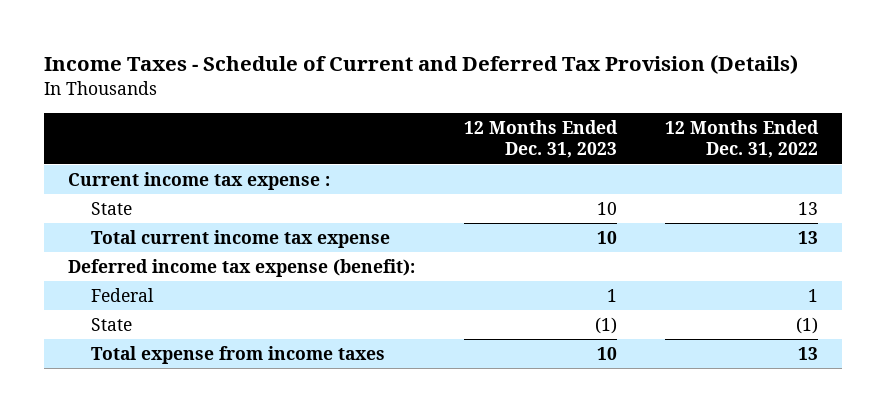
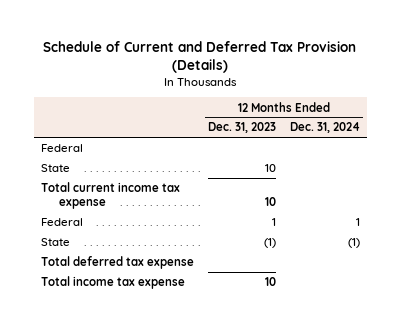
- Income Taxes - Schedule of Current and Deferred Tax Provision (Details)
+ Schedule of Current and Deferred Tax Provision (Details)
- | 12 Months Ended Dec. 31, 2023 | 12 Months Ended Dec. 31, 2022
+ | 12 Months Ended Dec. 31, 2023 | 12 Months Ended Dec. 31, 2024
- Current income tax expense :
+ Federal
- Deferred income tax expense (benefit):
- Total expense from income taxes | 10 | 13
+ Total deferred tax expense
+ Total income tax expense | 10 |

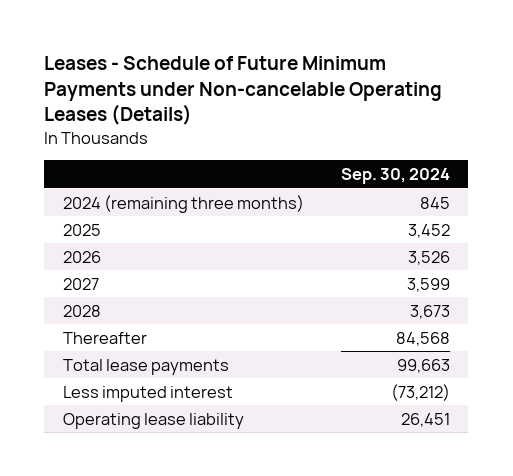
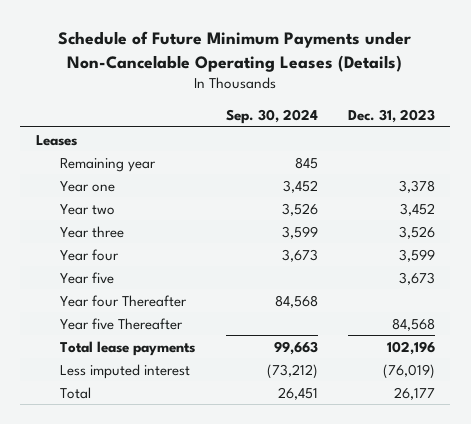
- Leases - Schedule of Future Minimum Payments under Non-cancelable Operating Leases (Details)
+ Schedule of Future Minimum Payments under Non-Cancelable Operating Leases (Details)
- | Sep. 30, 2024
+ | Sep. 30, 2024 | Dec. 31, 2023
- 2024 (remaining three months) | 845
- 2025 | 3,452
- 2026 | 3,526
- 2027 | 3,599
- 2028 | 3,673
- Thereafter | 84,568
+ Leases
+ Remaining year | 845 |
+ Year one | 3,452 | 3,378
+ Year two | 3,526 | 3,452
+ Year three | 3,599 | 3,526
+ Year four | 3,673 | 3,599
+ Year five | | 3,673
+ Year four Thereafter | 84,568 |
+ Year five Thereafter | | 84,568
- Operating lease liability | 26,451
+ Total | 26,451 | 26,177

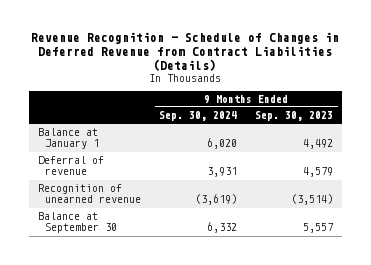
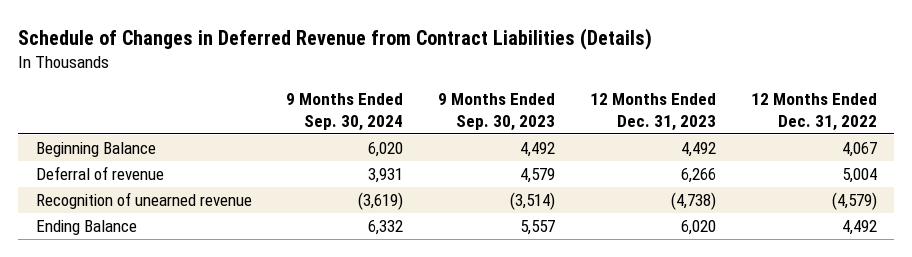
- Revenue Recognition - Schedule of Changes in Deferred Revenue from Contract Liabilities (Details)
+ Schedule of Changes in Deferred Revenue from Contract Liabilities (Details)
- | 9 Months Ended Sep. 30, 2024 | 9 Months Ended Sep. 30, 2023
+ | 9 Months Ended Sep. 30, 2024 | 9 Months Ended Sep. 30, 2023 | 12 Months Ended Dec. 31, 2023 | 12 Months Ended Dec. 31, 2022
- Balance at January 1 | 6,020 | 4,492
+ Beginning Balance | 6,020 | 4,492 | 4,492 | 4,067
- Balance at September 30 | 6,332 | 5,557
+ Ending Balance | 6,332 | 5,557 | 6,020 | 4,492

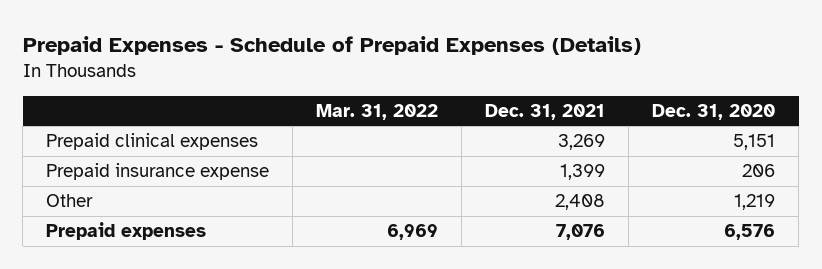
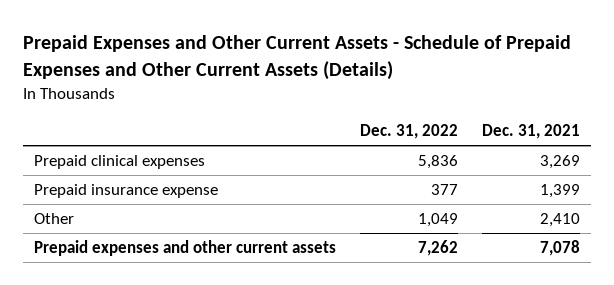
- Prepaid Expenses - Schedule of Prepaid Expenses (Details)
+ Prepaid Expenses and Other Current Assets - Schedule of Prepaid Expenses and Other Current Assets (Details)
- | Mar. 31, 2022 | Dec. 31, 2021 | Dec. 31, 2020
+ | Dec. 31, 2022 | Dec. 31, 2021
- Other | | 2,408 | 1,219
- Prepaid expenses | 6,969 | 7,076 | 6,576
+ Other | 1,049 | 2,410
+ Prepaid expenses and other current assets | 7,262 | 7,078

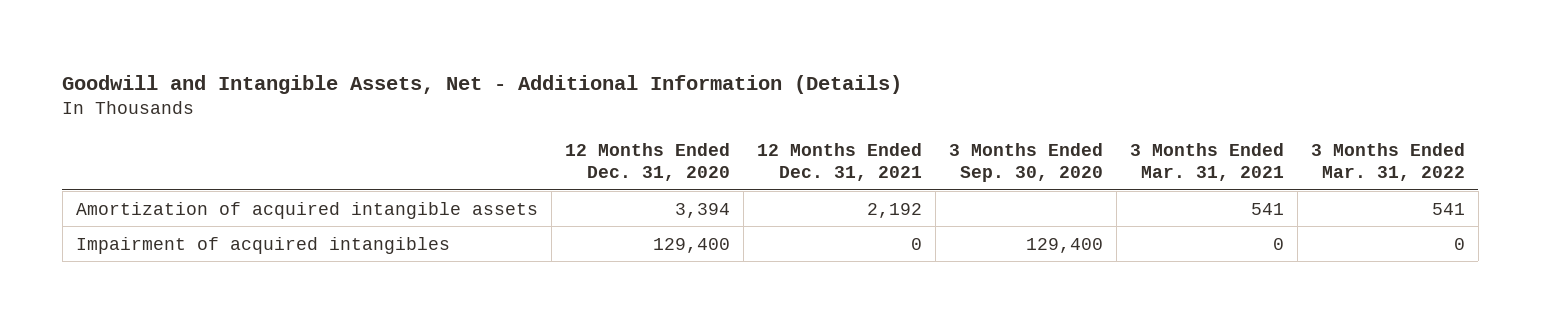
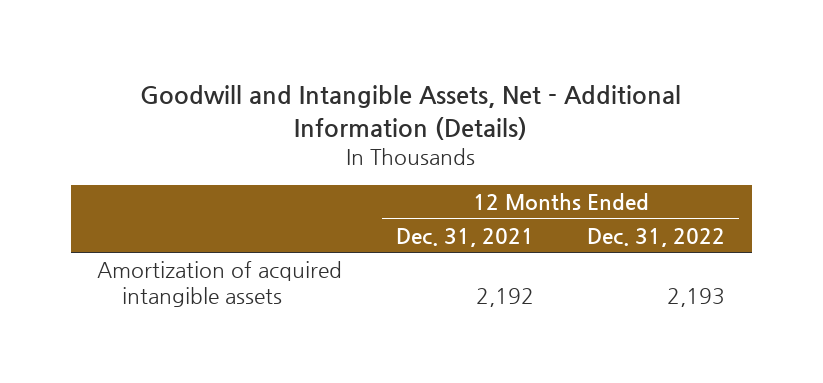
- | 12 Months Ended Dec. 31, 2020 | 12 Months Ended Dec. 31, 2021 | 3 Months Ended Sep. 30, 2020 | 3 Months Ended Mar. 31, 2021 | 3 Months Ended Mar. 31, 2022
+ | 12 Months Ended Dec. 31, 2021 | 12 Months Ended Dec. 31, 2022
- Impairment of acquired intangibles | 129,400 | 0 | 129,400 | 0 | 0

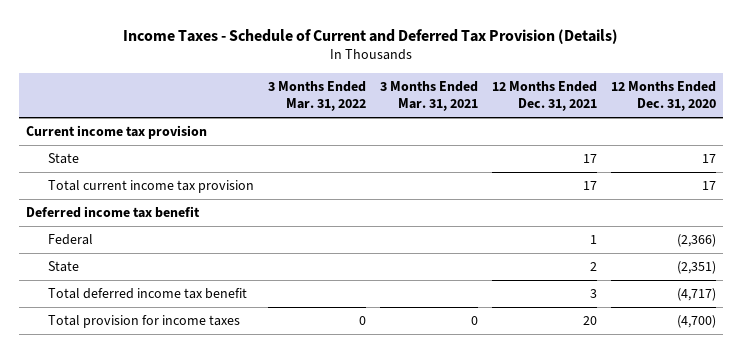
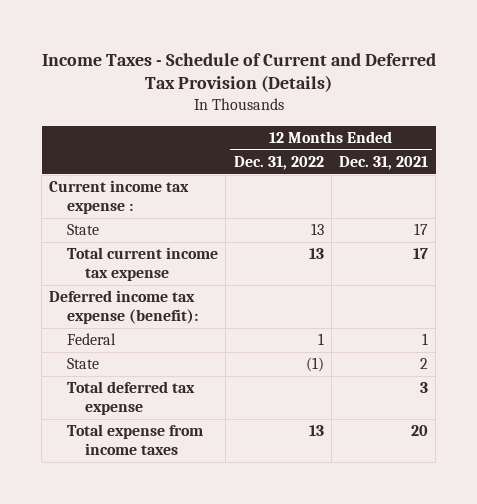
- | 3 Months Ended Mar. 31, 2022 | 3 Months Ended Mar. 31, 2021 | 12 Months Ended Dec. 31, 2021 | 12 Months Ended Dec. 31, 2020
+ | 12 Months Ended Dec. 31, 2022 | 12 Months Ended Dec. 31, 2021
- Current income tax provision
+ Current income tax expense :
- Total current income tax provision | | | 17 | 17
- Deferred income tax benefit
+ Total current income tax expense | 13 | 17
+ Deferred income tax expense (benefit):
- Total deferred income tax benefit | | | 3 | (4,717)
- Total provision for income taxes | 0 | 0 | 20 | (4,700)
+ Total deferred tax expense | | 3
+ Total expense from income taxes | 13 | 20

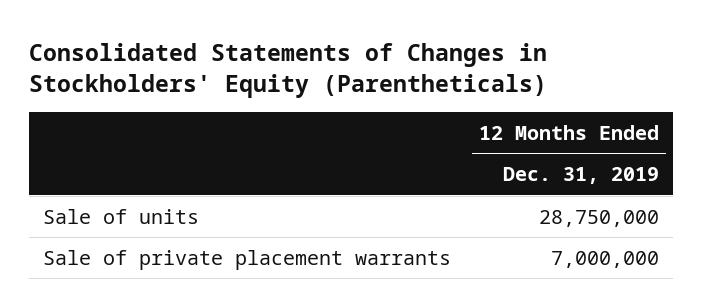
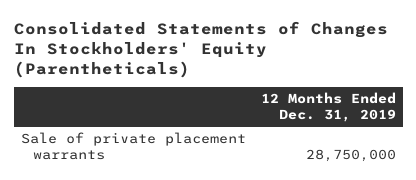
- Consolidated Statements of Changes in Stockholders' Equity (Parentheticals)
+ Consolidated Statements of Changes In Stockholders' Equity (Parentheticals)
- Sale of units | 28,750,000
- Sale of private placement warrants | 7,000,000
+ Sale of private placement warrants | 28,750,000

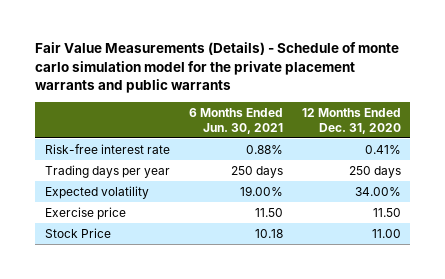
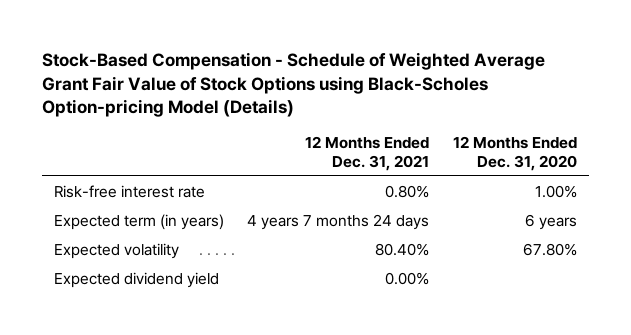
- Fair Value Measurements (Details) - Schedule of monte carlo simulation model for the private placement warrants and public warrants
+ Stock-Based Compensation - Schedule of Weighted Average Grant Fair Value of Stock Options using Black-Scholes Option-pricing Model (Details)
- | 6 Months Ended Jun. 30, 2021 | 12 Months Ended Dec. 31, 2020
+ | 12 Months Ended Dec. 31, 2021 | 12 Months Ended Dec. 31, 2020
- Risk-free interest rate | 0.88% | 0.41%
- Trading days per year | 250 days | 250 days
- Expected volatility | 19.00% | 34.00%
- Exercise price | 11.50 | 11.50
- Stock Price | 10.18 | 11.00
+ Risk-free interest rate | 0.80% | 1.00%
+ Expected term (in years) | 4 years 7 months 24 days | 6 years
+ Expected volatility | 80.40% | 67.80%
+ Expected dividend yield | 0.00% |

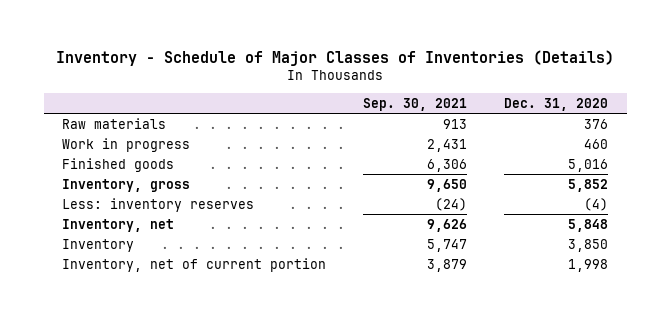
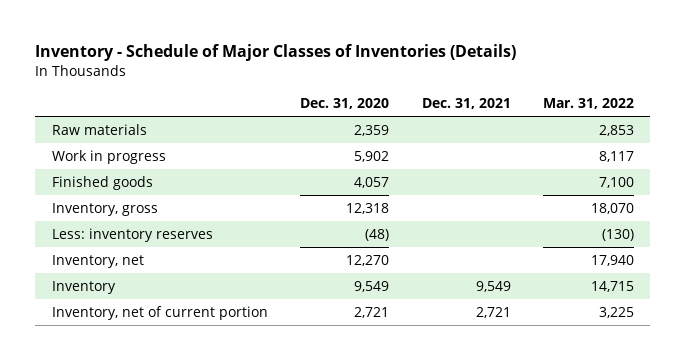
- | Sep. 30, 2021 | Dec. 31, 2020
+ | Dec. 31, 2020 | Dec. 31, 2021 | Mar. 31, 2022
- Raw materials | 913 | 376
- Work in progress | 2,431 | 460
- Finished goods | 6,306 | 5,016
- Inventory, gross | 9,650 | 5,852
- Less: inventory reserves | (24) | (4)
- Inventory, net | 9,626 | 5,848
- Inventory | 5,747 | 3,850
- Inventory, net of current portion | 3,879 | 1,998
+ Raw materials | 2,359 | | 2,853
+ Work in progress | 5,902 | | 8,117
+ Finished goods | 4,057 | | 7,100
+ Inventory, gross | 12,318 | | 18,070
+ Less: inventory reserves | (48) | | (130)
+ Inventory, net | 12,270 | | 17,940
+ Inventory | 9,549 | 9,549 | 14,715
+ Inventory, net of current portion | 2,721 | 2,721 | 3,225

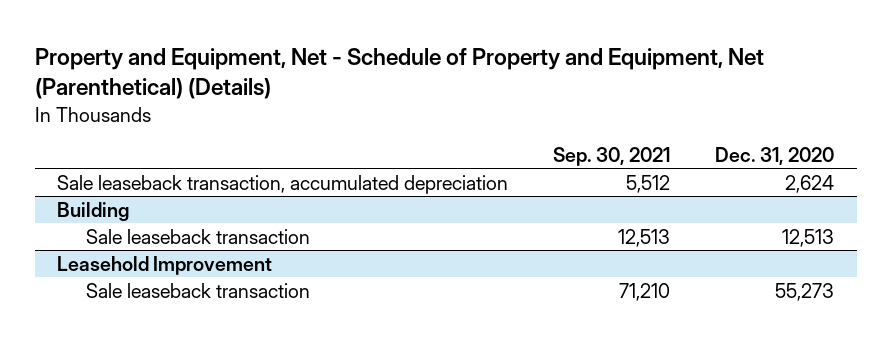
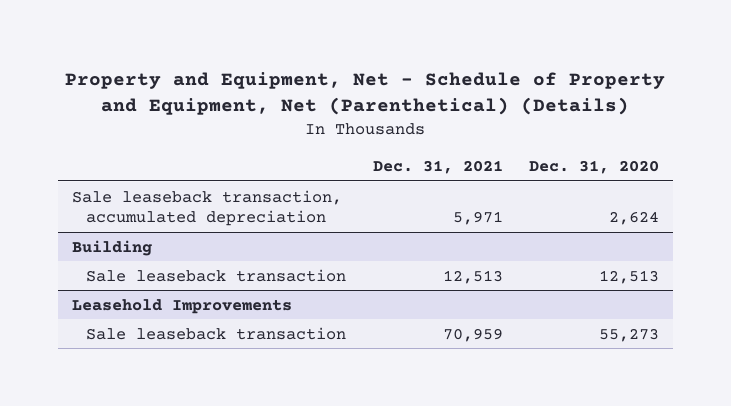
- | Sep. 30, 2021 | Dec. 31, 2020
+ | Dec. 31, 2021 | Dec. 31, 2020
- Leasehold Improvement
+ Leasehold Improvements

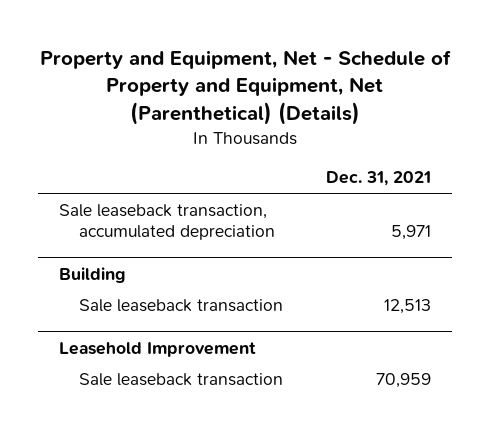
- | Dec. 31, 2021 | Dec. 31, 2020
+ | Dec. 31, 2021
- Leasehold Improvements
+ Leasehold Improvement

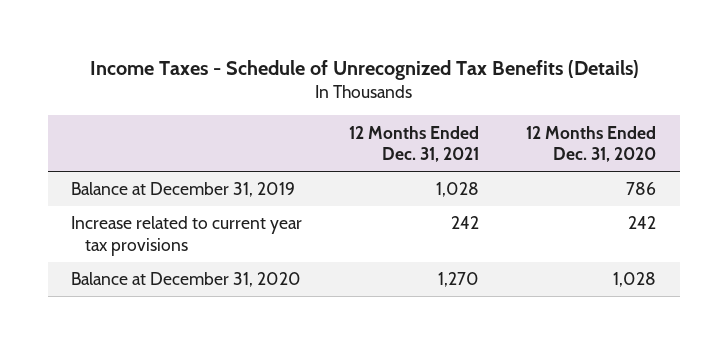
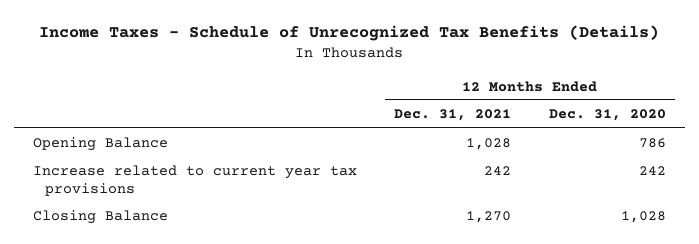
- Balance at December 31, 2019 | 1,028 | 786
+ Opening Balance | 1,028 | 786
- Balance at December 31, 2020 | 1,270 | 1,028
+ Closing Balance | 1,270 | 1,028

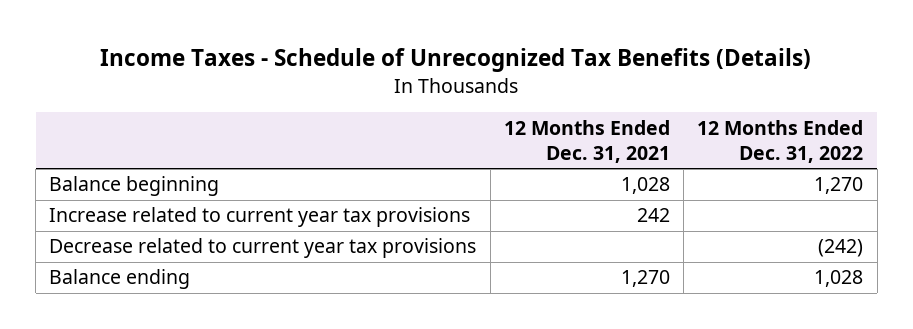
- | 12 Months Ended Dec. 31, 2021 | 12 Months Ended Dec. 31, 2020
+ | 12 Months Ended Dec. 31, 2021 | 12 Months Ended Dec. 31, 2022
- Opening Balance | 1,028 | 786
+ Balance beginning | 1,028 | 1,270
- Closing Balance | 1,270 | 1,028
+ Decrease related to current year tax provisions | | (242)
+ Balance ending | 1,270 | 1,028

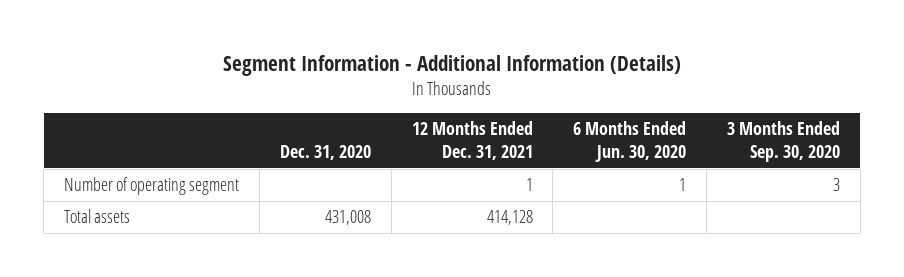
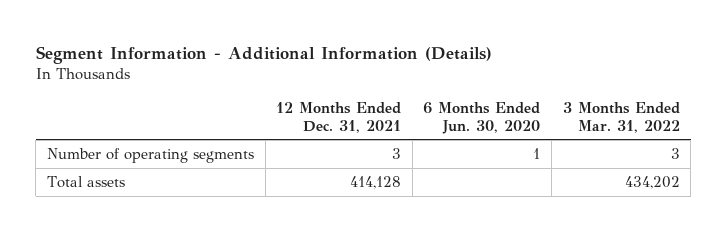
- | Dec. 31, 2020 | 12 Months Ended Dec. 31, 2021 | 6 Months Ended Jun. 30, 2020 | 3 Months Ended Sep. 30, 2020
+ | 12 Months Ended Dec. 31, 2021 | 6 Months Ended Jun. 30, 2020 | 3 Months Ended Mar. 31, 2022
- Number of operating segment | | 1 | 1 | 3
+ Number of operating segments | 3 | 1 | 3

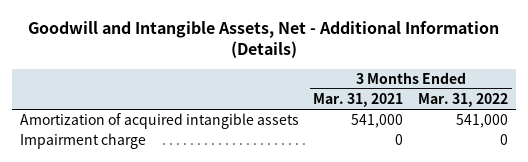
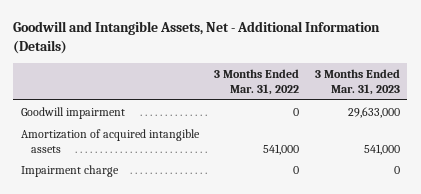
- | 3 Months Ended Mar. 31, 2021 | 3 Months Ended Mar. 31, 2022
+ | 3 Months Ended Mar. 31, 2022 | 3 Months Ended Mar. 31, 2023
+ Goodwill impairment | 0 | 29,633,000

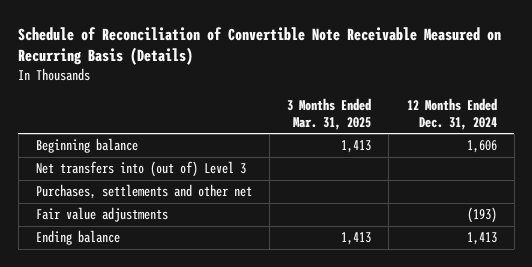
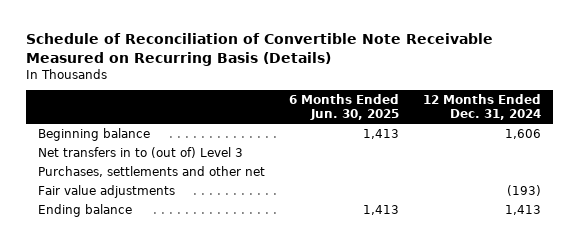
- | 3 Months Ended Mar. 31, 2025 | 12 Months Ended Dec. 31, 2024
+ | 6 Months Ended Jun. 30, 2025 | 12 Months Ended Dec. 31, 2024
- Net transfers into (out of) Level 3
+ Net transfers in to (out of) Level 3

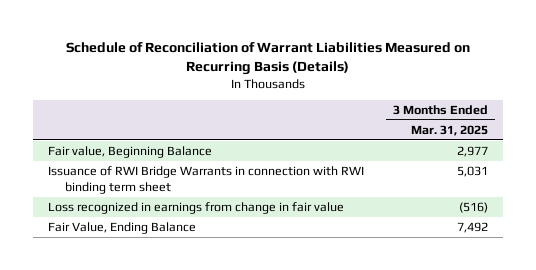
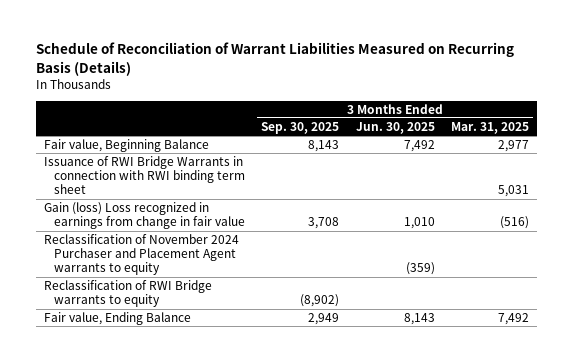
- | 3 Months Ended Mar. 31, 2025
+ | 3 Months Ended Sep. 30, 2025 | 3 Months Ended Jun. 30, 2025 | 3 Months Ended Mar. 31, 2025
- Loss recognized in earnings from change in fair value | (516)
- Fair Value, Ending Balance | 7,492
+ Gain (loss) Loss recognized in earnings from change in fair value | 3,708 | 1,010 | (516)
+ Reclassification of November 2024 Purchaser and Placement Agent warrants to equity | | (359) |
+ Reclassification of RWI Bridge warrants to equity | (8,902) | |
+ Fair value, Ending Balance | 2,949 | 8,143 | 7,492

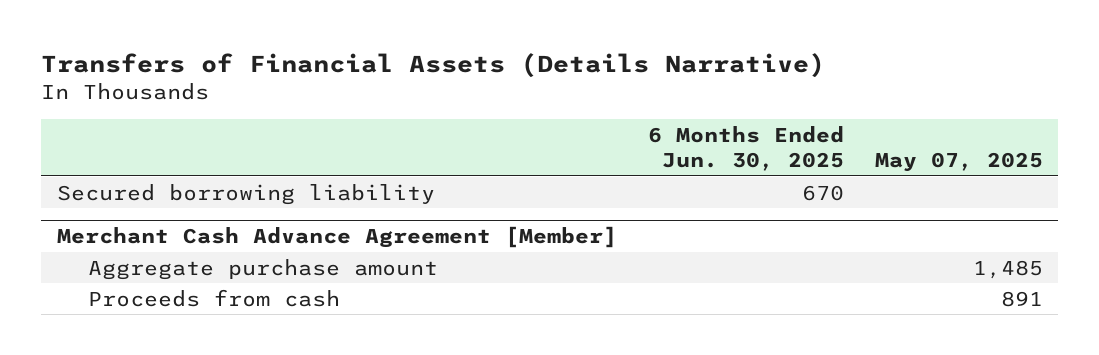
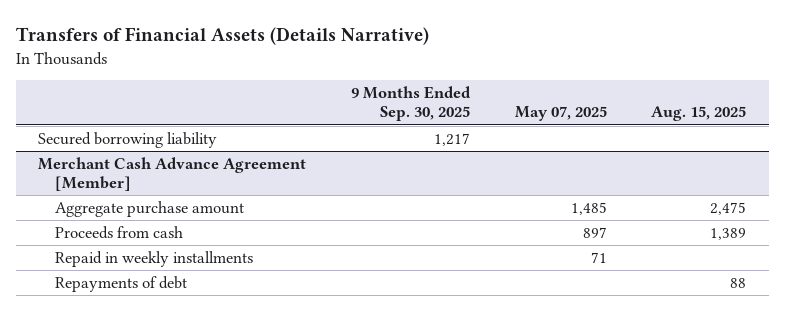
- | 6 Months Ended Jun. 30, 2025 | May 07, 2025
+ | 9 Months Ended Sep. 30, 2025 | May 07, 2025 | Aug. 15, 2025
@ Merchant Cash Advance Agreement [Member]
- Proceeds from cash | | 891
+ Proceeds from cash | | 897 | 1,389
+ Repaid in weekly installments | | 71 |
+ Repayments of debt | | | 88

